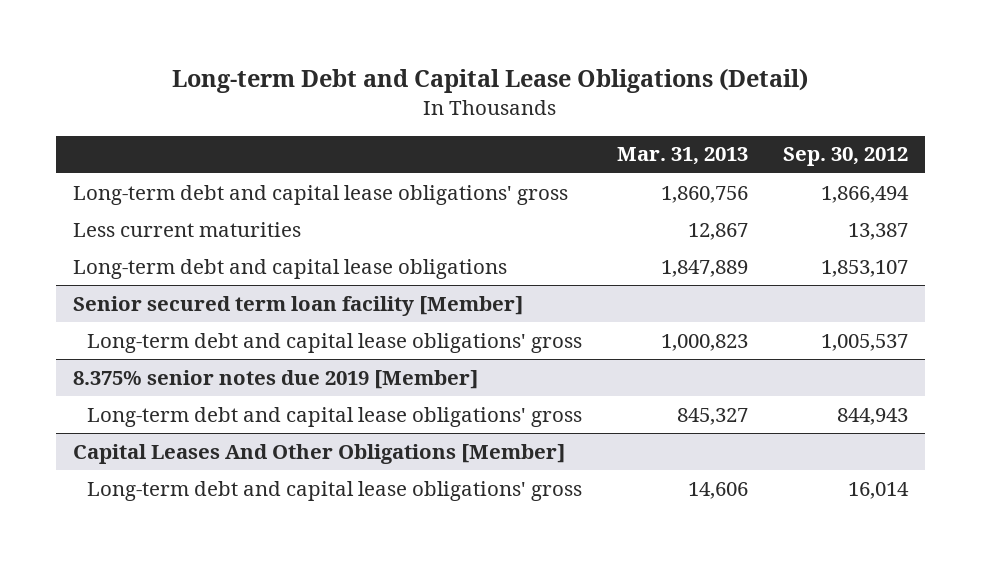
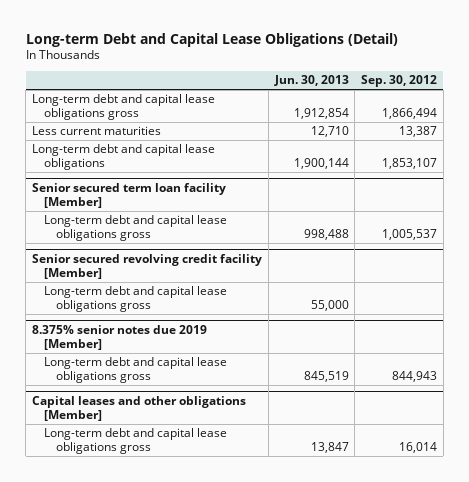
- | Mar. 31, 2013 | Sep. 30, 2012
+ | Jun. 30, 2013 | Sep. 30, 2012
- Long-term debt and capital lease obligations' gross | 1,860,756 | 1,866,494
+ Long-term debt and capital lease obligations gross | 1,912,854 | 1,866,494
@ Senior secured term loan facility [Member]
- Long-term debt and capital lease obligations' gross | 1,000,823 | 1,005,537
+ Long-term debt and capital lease obligations gross | 998,488 | 1,005,537
+ Senior secured revolving credit facility [Member]
+ Long-term debt and capital lease obligations gross | 55,000 |
@ 8.375% senior notes due 2019 [Member]
- Long-term debt and capital lease obligations' gross | 845,327 | 844,943
- Capital Leases And Other Obligations [Member]
- Long-term debt and capital lease obligations' gross | 14,606 | 16,014
@ 8.375% senior notes due 2019 [Member]
+ Long-term debt and capital lease obligations gross | 845,519 | 844,943
+ Capital leases and other obligations [Member]
+ Long-term debt and capital lease obligations gross | 13,847 | 16,014

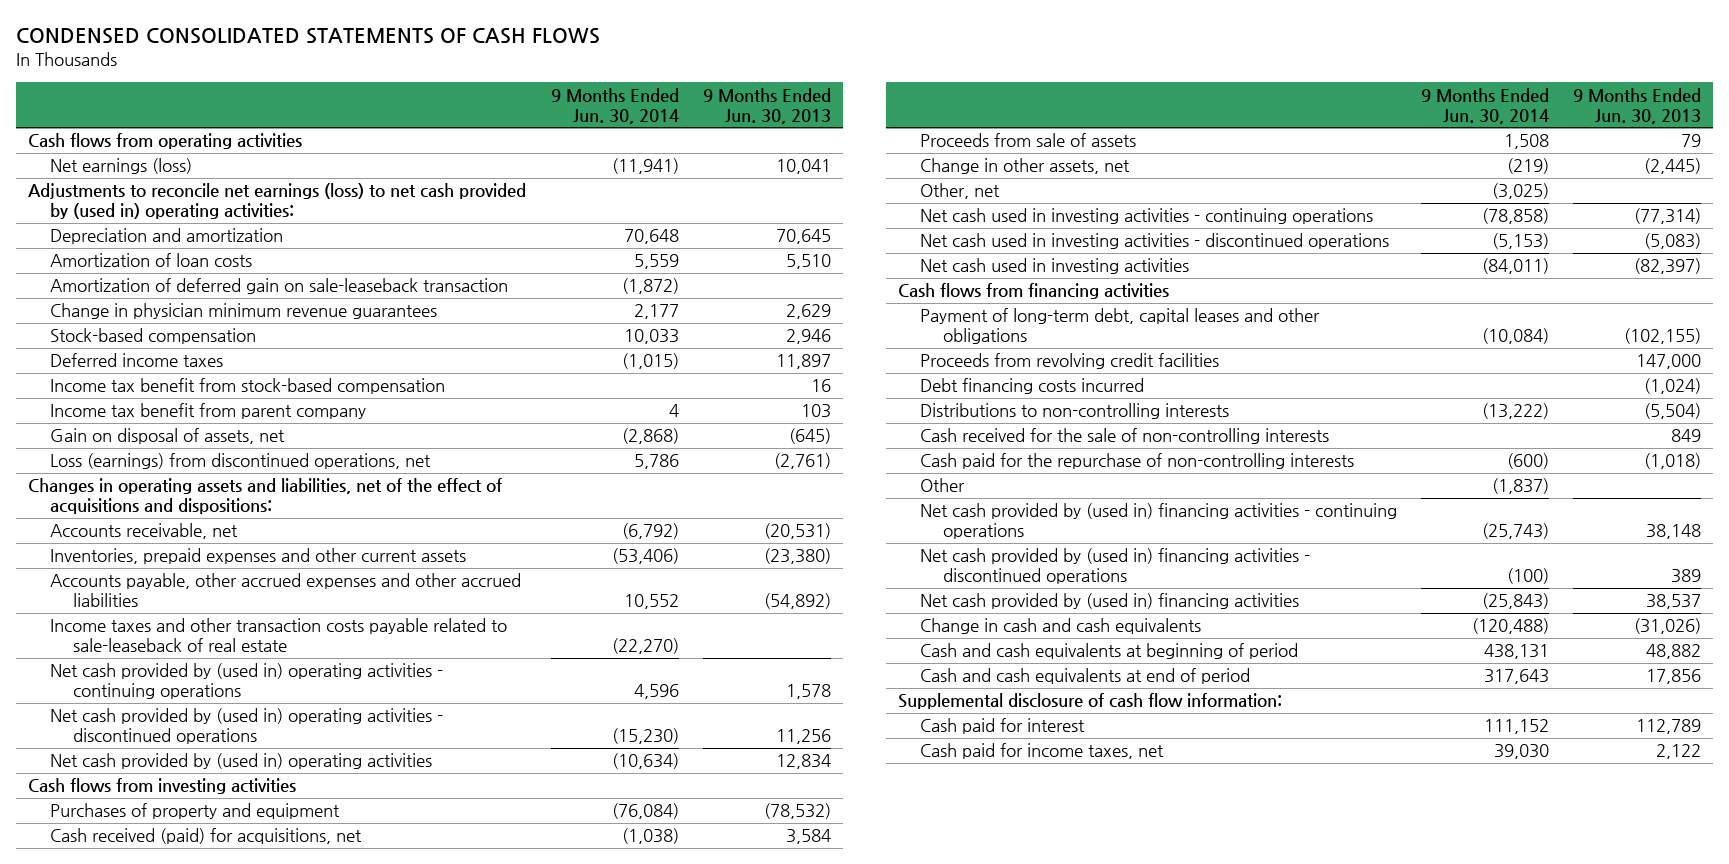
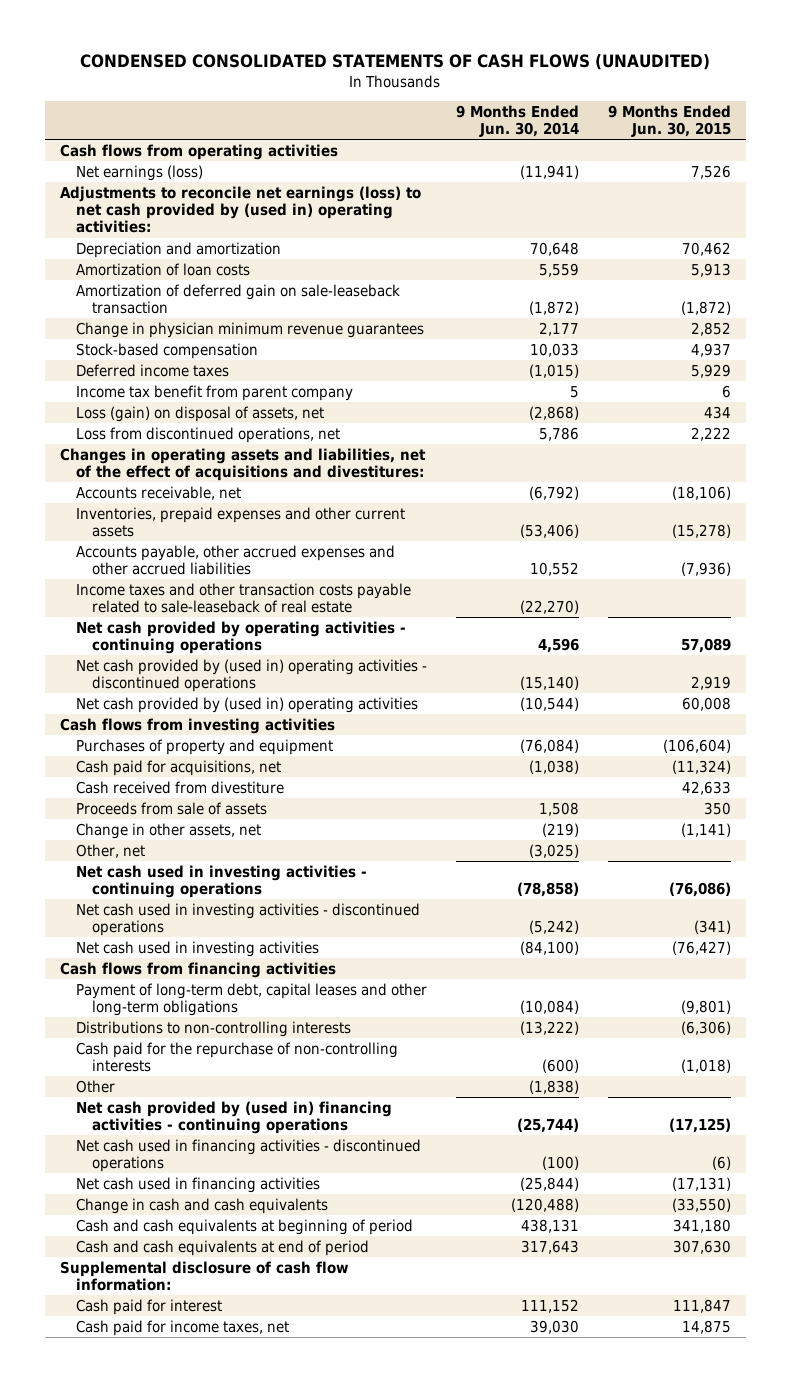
- CONDENSED CONSOLIDATED STATEMENTS OF CASH FLOWS
+ CONDENSED CONSOLIDATED STATEMENTS OF CASH FLOWS (UNAUDITED)
- | 9 Months Ended Jun. 30, 2014 | 9 Months Ended Jun. 30, 2013
+ | 9 Months Ended Jun. 30, 2014 | 9 Months Ended Jun. 30, 2015
- Income tax benefit from stock-based compensation | | 16
- Income tax benefit from parent company | 4 | 103
- Gain on disposal of assets, net | (2,868) | (645)
- Loss (earnings) from discontinued operations, net | 5,786 | (2,761)
- Changes in operating assets and liabilities, net of the effect of acquisitions and dispositions:
+ Income tax benefit from parent company | 5 | 6
+ Loss (gain) on disposal of assets, net | (2,868) | 434
+ Loss from discontinued operations, net | 5,786 | 2,222
+ Changes in operating assets and liabilities, net of the effect of acquisitions and divestitures:
- Net cash provided by (used in) operating activities - continuing operations | 4,596 | 1,578
- Net cash provided by (used in) operating activities - discontinued operations | (15,230) | 11,256
- Net cash provided by (used in) operating activities | (10,634) | 12,834
+ Net cash provided by operating activities - continuing operations | 4,596 | 57,089
+ Net cash provided by (used in) operating activities - discontinued operations | (15,140) | 2,919
+ Net cash provided by (used in) operating activities | (10,544) | 60,008
- Cash received (paid) for acquisitions, net | (1,038) | 3,584
+ Cash paid for acquisitions, net | (1,038) | (11,324)
+ Cash received from divestiture | | 42,633
- Net cash used in investing activities - discontinued operations | (5,153) | (5,083)
- Net cash used in investing activities | (84,011) | (82,397)
+ Net cash used in investing activities - discontinued operations | (5,242) | (341)
+ Net cash used in investing activities | (84,100) | (76,427)
- Payment of long-term debt, capital leases and other obligations | (10,084) | (102,155)
- Proceeds from revolving credit facilities | | 147,000
- Debt financing costs incurred | | (1,024)
+ Payment of long-term debt, capital leases and other long-term obligations | (10,084) | (9,801)
- Cash received for the sale of non-controlling interests | | 849
- Other | (1,837) |
- Net cash provided by (used in) financing activities - continuing operations | (25,743) | 38,148
- Net cash provided by (used in) financing activities - discontinued operations | (100) | 389
- Net cash provided by (used in) financing activities | (25,843) | 38,537
+ Other | (1,838) |
+ Net cash provided by (used in) financing activities - continuing operations | (25,744) | (17,125)
+ Net cash used in financing activities - discontinued operations | (100) | (6)
+ Net cash used in financing activities | (25,844) | (17,131)

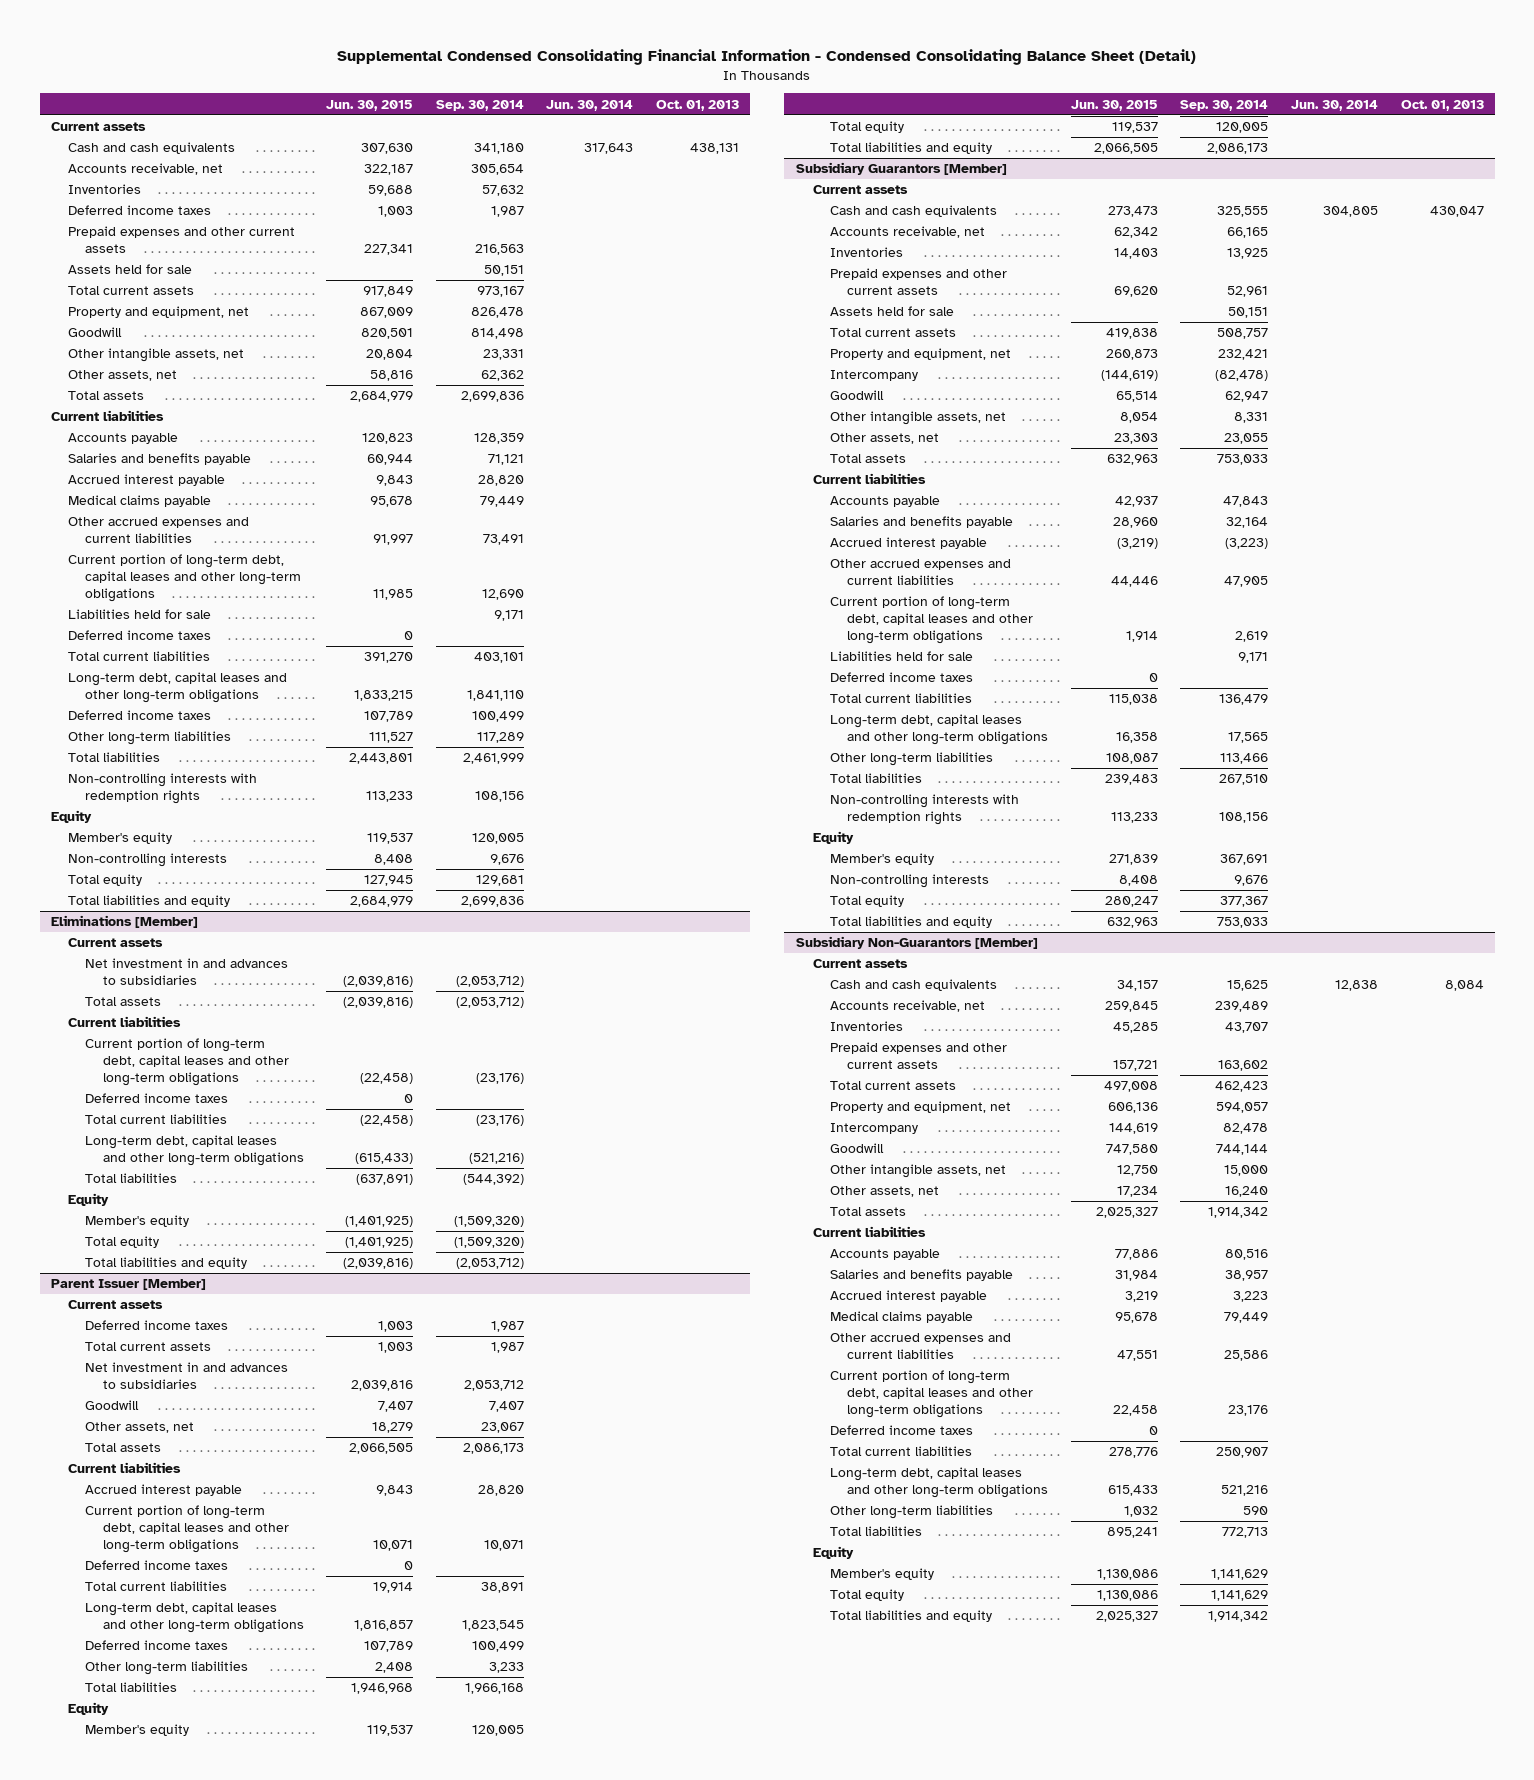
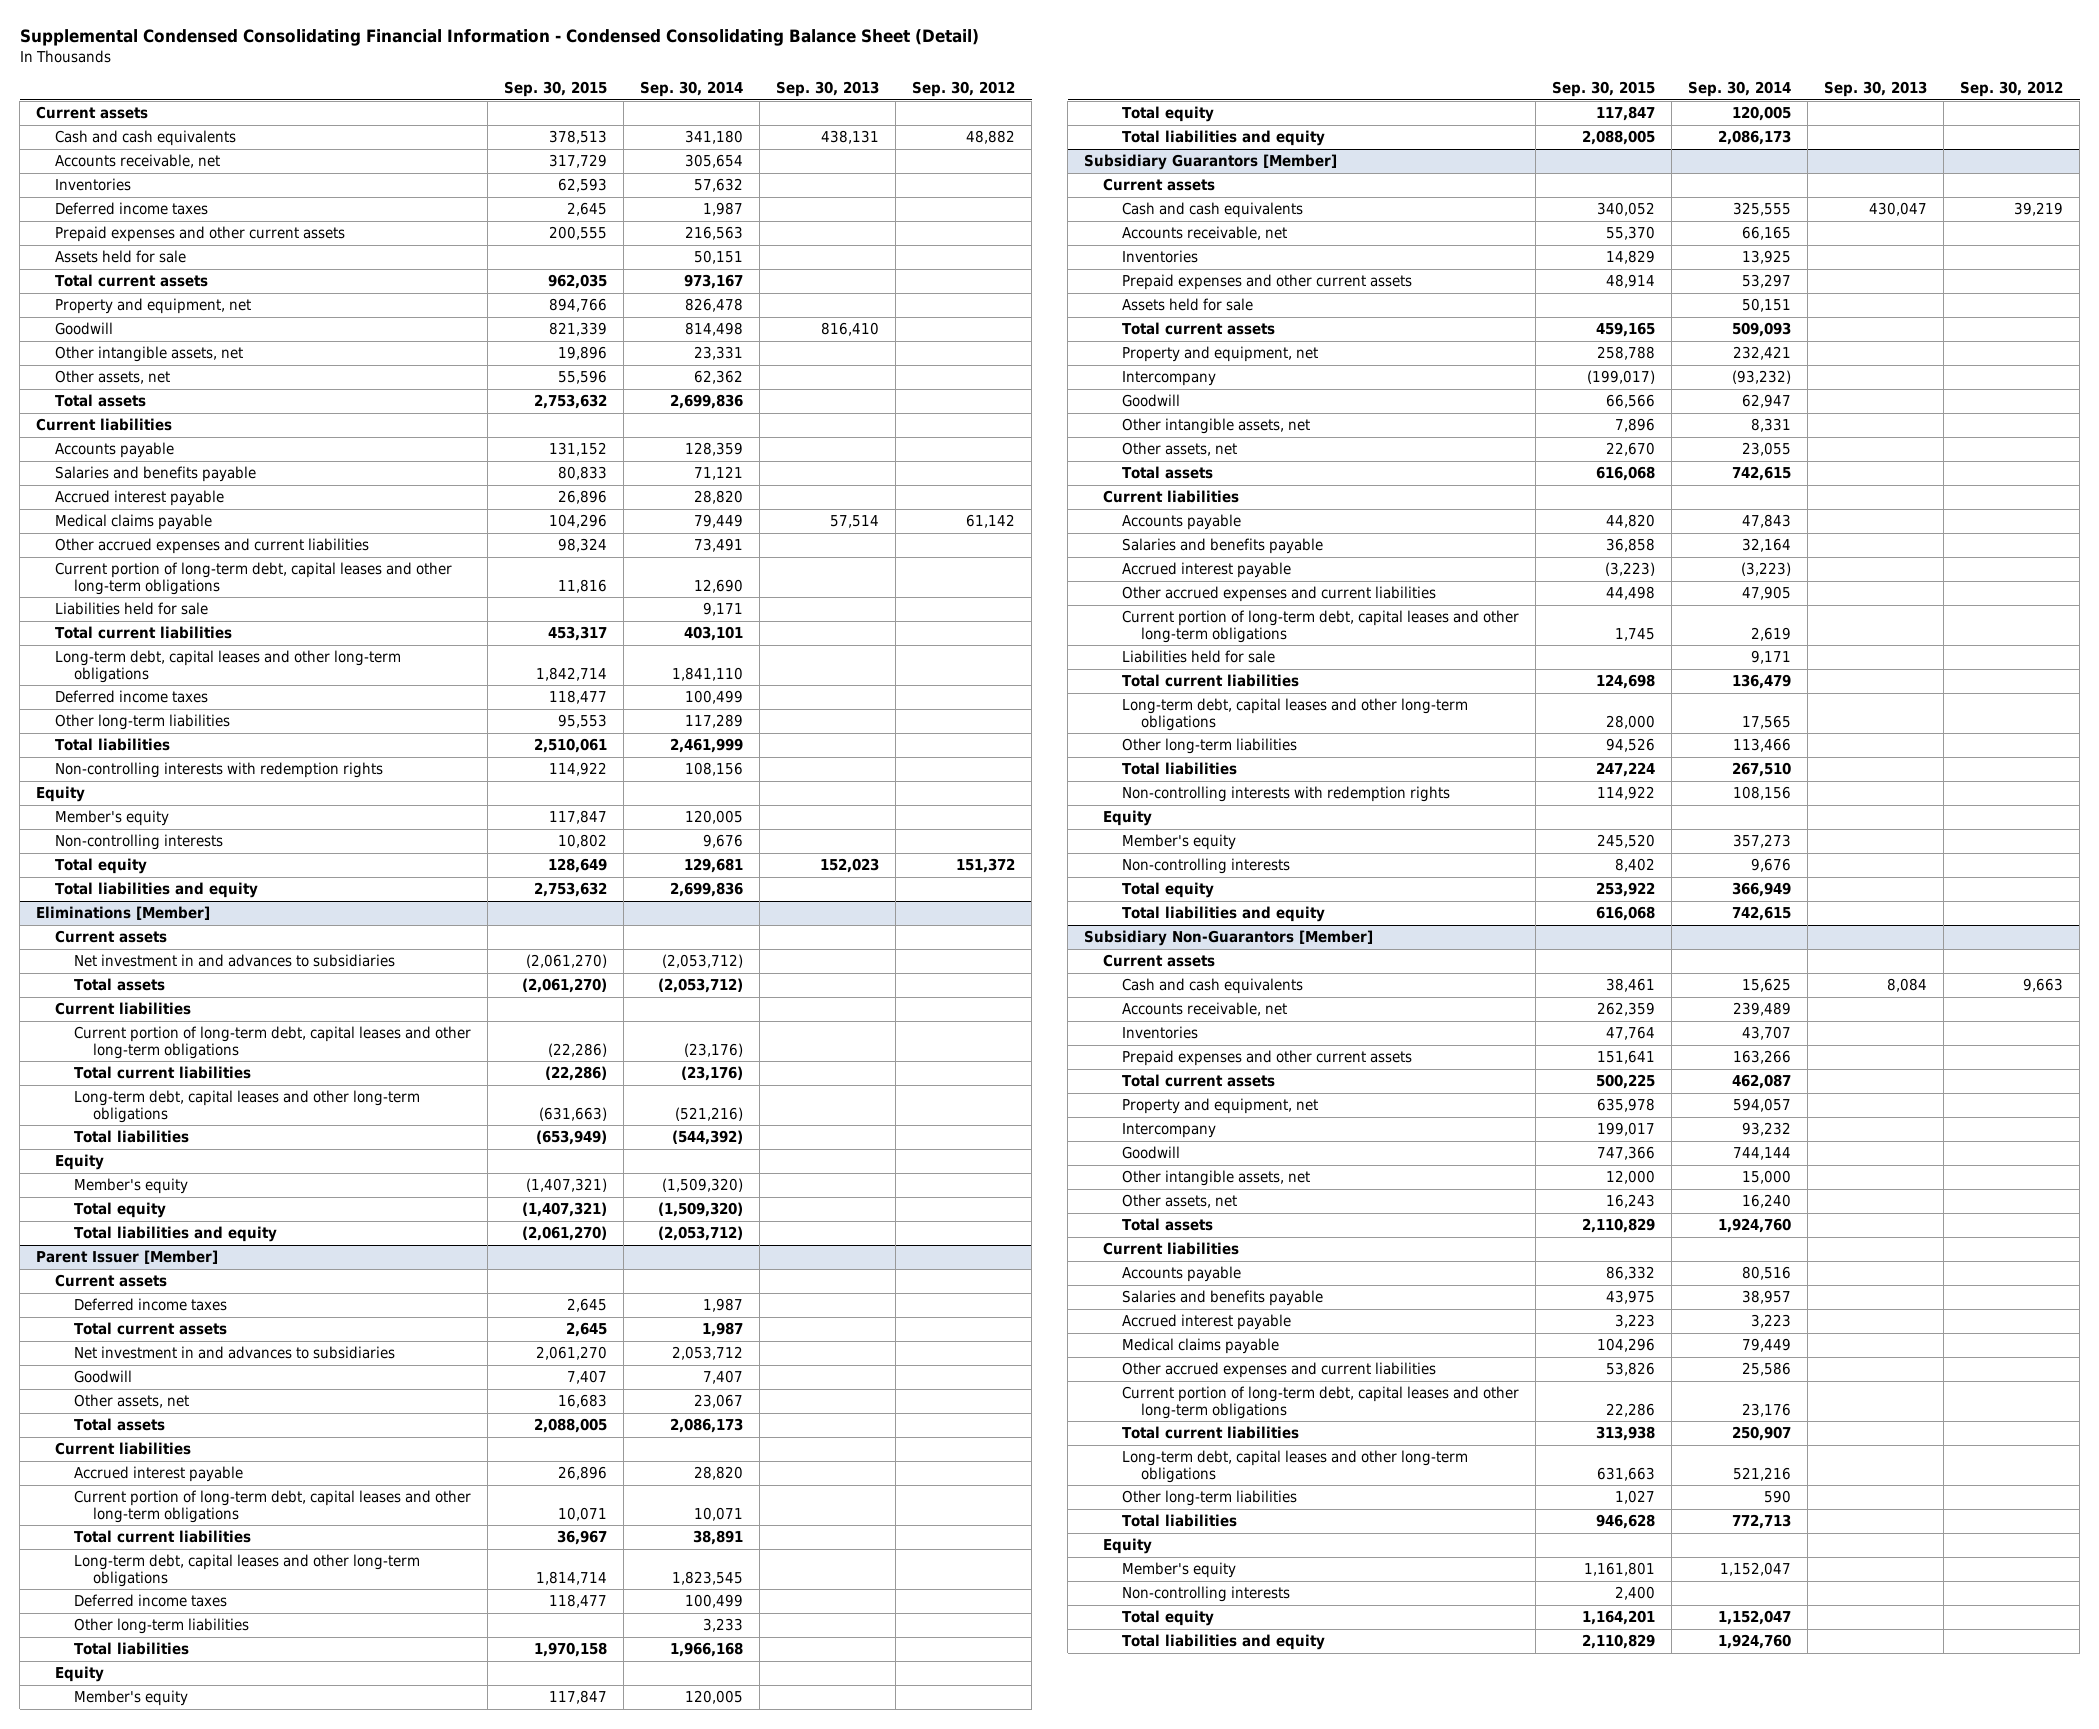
- | Jun. 30, 2015 | Sep. 30, 2014 | Jun. 30, 2014 | Oct. 01, 2013
+ | Sep. 30, 2015 | Sep. 30, 2014 | Sep. 30, 2013 | Sep. 30, 2012
- Deferred income taxes | 0 | | |
@ Eliminations [Member]
- Deferred income taxes | 0 | | |
@ Parent Issuer [Member]
- Deferred income taxes | 0 | | |
@ Subsidiary Guarantors [Member]
- Prepaid expenses and other current assets | 69,620 | 52,961 | |
+ Prepaid expenses and other current assets | 48,914 | 53,297 | |
- Total current assets | 419,838 | 508,757 | |
+ Total current assets | 459,165 | 509,093 | |
- Intercompany | (144,619) | (82,478) | |
+ Intercompany | (199,017) | (93,232) | |
- Total assets | 632,963 | 753,033 | |
+ Total assets | 616,068 | 742,615 | |
- Deferred income taxes | 0 | | |
- Member's equity | 271,839 | 367,691 | |
+ Member's equity | 245,520 | 357,273 | |
- Total equity | 280,247 | 377,367 | |
- Total liabilities and equity | 632,963 | 753,033 | |
+ Total equity | 253,922 | 366,949 | |
+ Total liabilities and equity | 616,068 | 742,615 | |
@ Subsidiary Non-Guarantors [Member]
- Prepaid expenses and other current assets | 157,721 | 163,602 | |
- Total current assets | 497,008 | 462,423 | |
+ Prepaid expenses and other current assets | 151,641 | 163,266 | |
+ Total current assets | 500,225 | 462,087 | |
- Intercompany | 144,619 | 82,478 | |
+ Intercompany | 199,017 | 93,232 | |
- Total assets | 2,025,327 | 1,914,342 | |
+ Total assets | 2,110,829 | 1,924,760 | |
- Deferred income taxes | 0 | | |
- Member's equity | 1,130,086 | 1,141,629 | |
- Total equity | 1,130,086 | 1,141,629 | |
- Total liabilities and equity | 2,025,327 | 1,914,342 | |
+ Member's equity | 1,161,801 | 1,152,047 | |
+ Non-controlling interests | 2,400 | | |
+ Total equity | 1,164,201 | 1,152,047 | |
+ Total liabilities and equity | 2,110,829 | 1,924,760 | |

